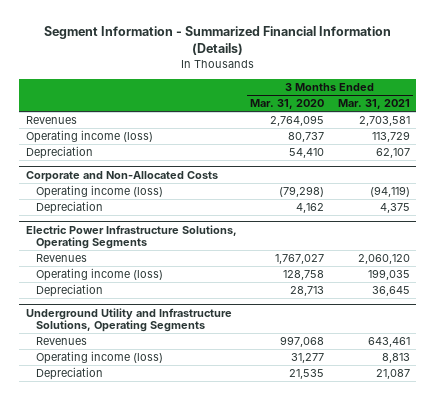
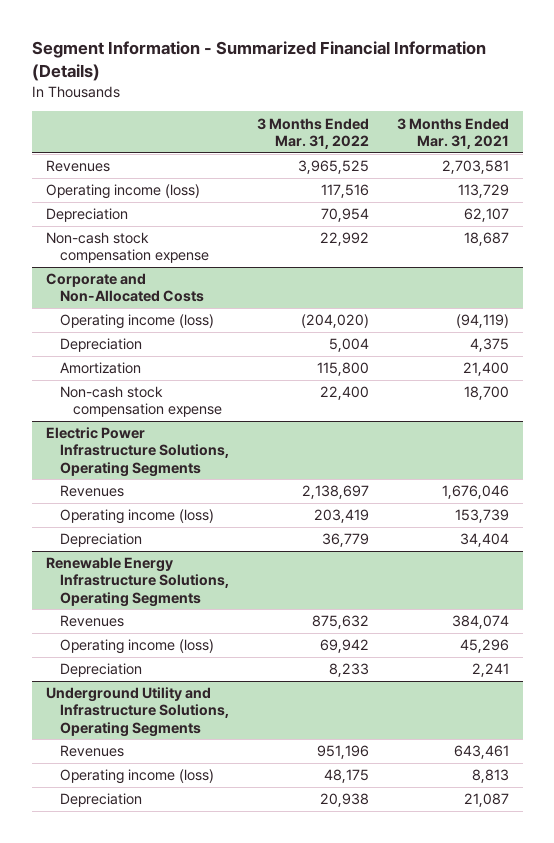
- | 3 Months Ended Mar. 31, 2020 | 3 Months Ended Mar. 31, 2021
+ | 3 Months Ended Mar. 31, 2022 | 3 Months Ended Mar. 31, 2021
+ Non-cash stock compensation expense | 22,992 | 18,687
@ Corporate and Non-Allocated Costs
+ Amortization | 115,800 | 21,400
+ Non-cash stock compensation expense | 22,400 | 18,700
@ Electric Power Infrastructure Solutions, Operating Segments
- Revenues | 1,767,027 | 2,060,120
- Operating income (loss) | 128,758 | 199,035
- Depreciation | 28,713 | 36,645
+ Revenues | 2,138,697 | 1,676,046
+ Operating income (loss) | 203,419 | 153,739
+ Depreciation | 36,779 | 34,404
+ Renewable Energy Infrastructure Solutions, Operating Segments
+ Revenues | 875,632 | 384,074
+ Operating income (loss) | 69,942 | 45,296
+ Depreciation | 8,233 | 2,241

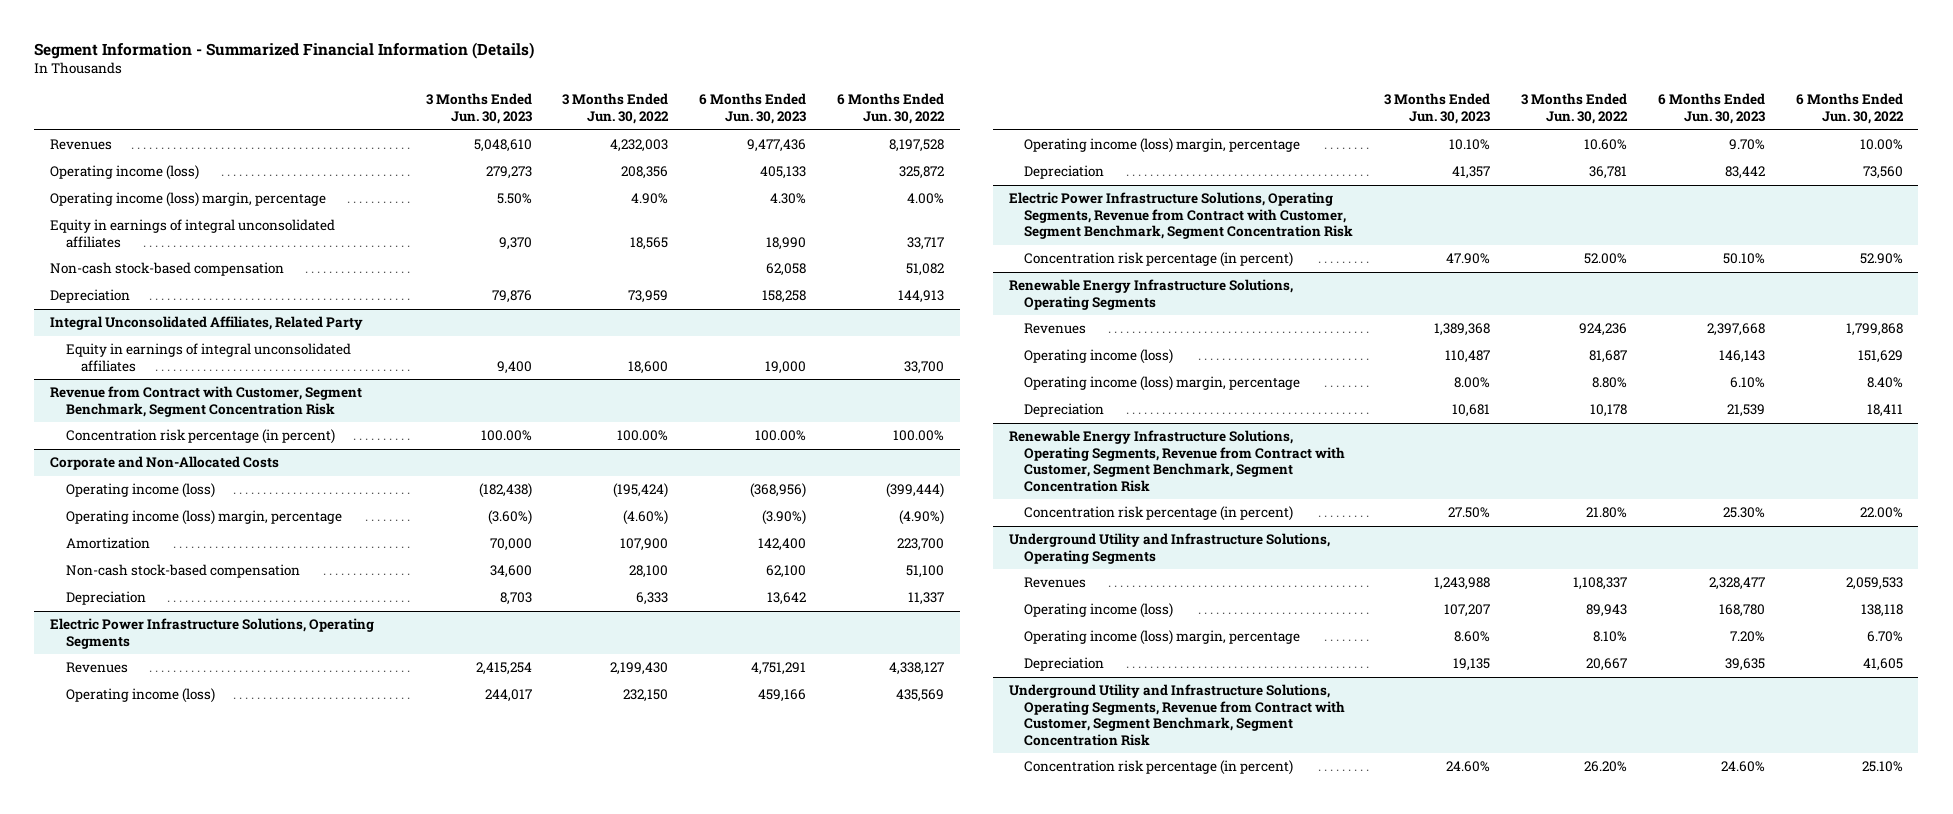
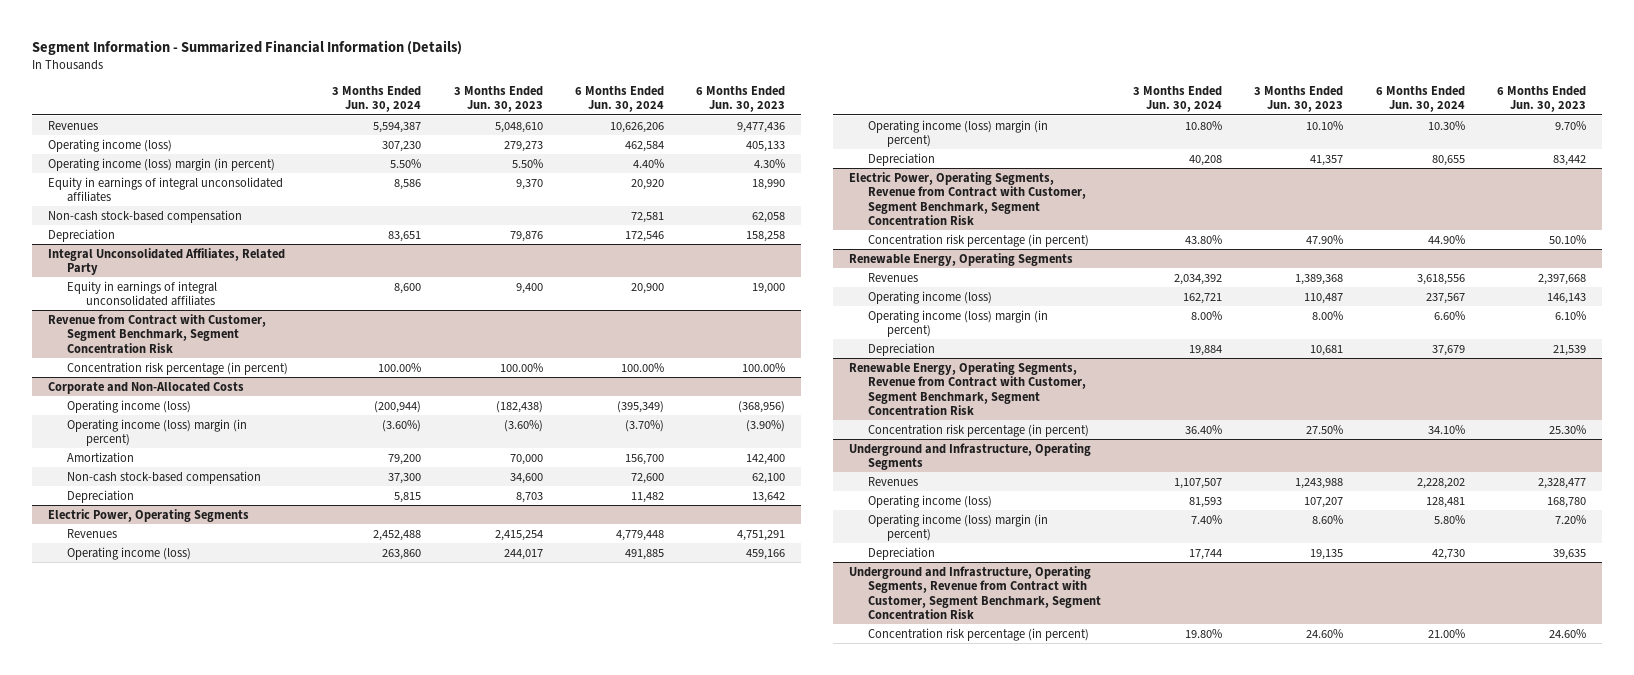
- | 3 Months Ended Jun. 30, 2023 | 3 Months Ended Jun. 30, 2022 | 6 Months Ended Jun. 30, 2023 | 6 Months Ended Jun. 30, 2022
+ | 3 Months Ended Jun. 30, 2024 | 3 Months Ended Jun. 30, 2023 | 6 Months Ended Jun. 30, 2024 | 6 Months Ended Jun. 30, 2023
- Operating income (loss) margin, percentage | 5.50% | 4.90% | 4.30% | 4.00%
+ Operating income (loss) margin (in percent) | 5.50% | 5.50% | 4.40% | 4.30%
@ Corporate and Non-Allocated Costs
- Operating income (loss) margin, percentage | (3.60%) | (4.60%) | (3.90%) | (4.90%)
+ Operating income (loss) margin (in percent) | (3.60%) | (3.60%) | (3.70%) | (3.90%)
- Electric Power Infrastructure Solutions, Operating Segments
+ Electric Power, Operating Segments
- Operating income (loss) margin, percentage | 10.10% | 10.60% | 9.70% | 10.00%
+ Operating income (loss) margin (in percent) | 10.80% | 10.10% | 10.30% | 9.70%
- Electric Power Infrastructure Solutions, Operating Segments, Revenue from Contract with Customer, Segment Benchmark, Segment Concentration Risk
+ Electric Power, Operating Segments, Revenue from Contract with Customer, Segment Benchmark, Segment Concentration Risk
- Renewable Energy Infrastructure Solutions, Operating Segments
+ Renewable Energy, Operating Segments
- Operating income (loss) margin, percentage | 8.00% | 8.80% | 6.10% | 8.40%
+ Operating income (loss) margin (in percent) | 8.00% | 8.00% | 6.60% | 6.10%
- Renewable Energy Infrastructure Solutions, Operating Segments, Revenue from Contract with Customer, Segment Benchmark, Segment Concentration Risk
+ Renewable Energy, Operating Segments, Revenue from Contract with Customer, Segment Benchmark, Segment Concentration Risk
- Underground Utility and Infrastructure Solutions, Operating Segments
+ Underground and Infrastructure, Operating Segments
- Operating income (loss) margin, percentage | 8.60% | 8.10% | 7.20% | 6.70%
+ Operating income (loss) margin (in percent) | 7.40% | 8.60% | 5.80% | 7.20%
- Underground Utility and Infrastructure Solutions, Operating Segments, Revenue from Contract with Customer, Segment Benchmark, Segment Concentration Risk
+ Underground and Infrastructure, Operating Segments, Revenue from Contract with Customer, Segment Benchmark, Segment Concentration Risk

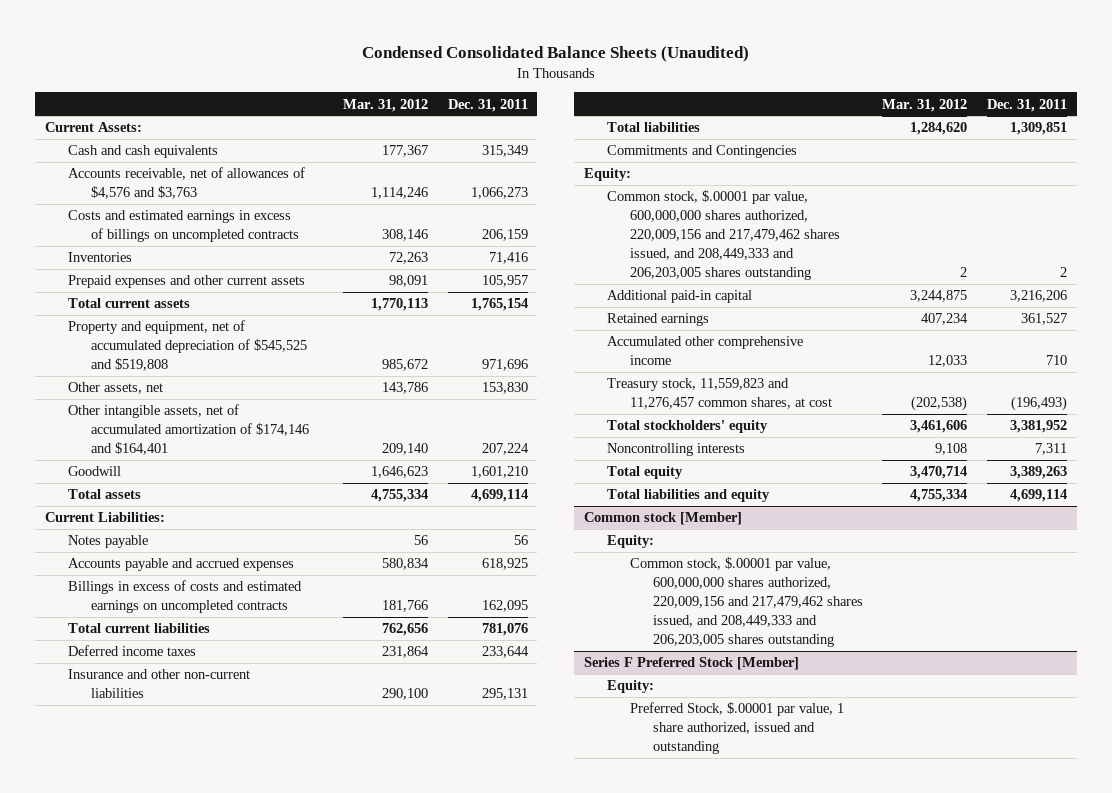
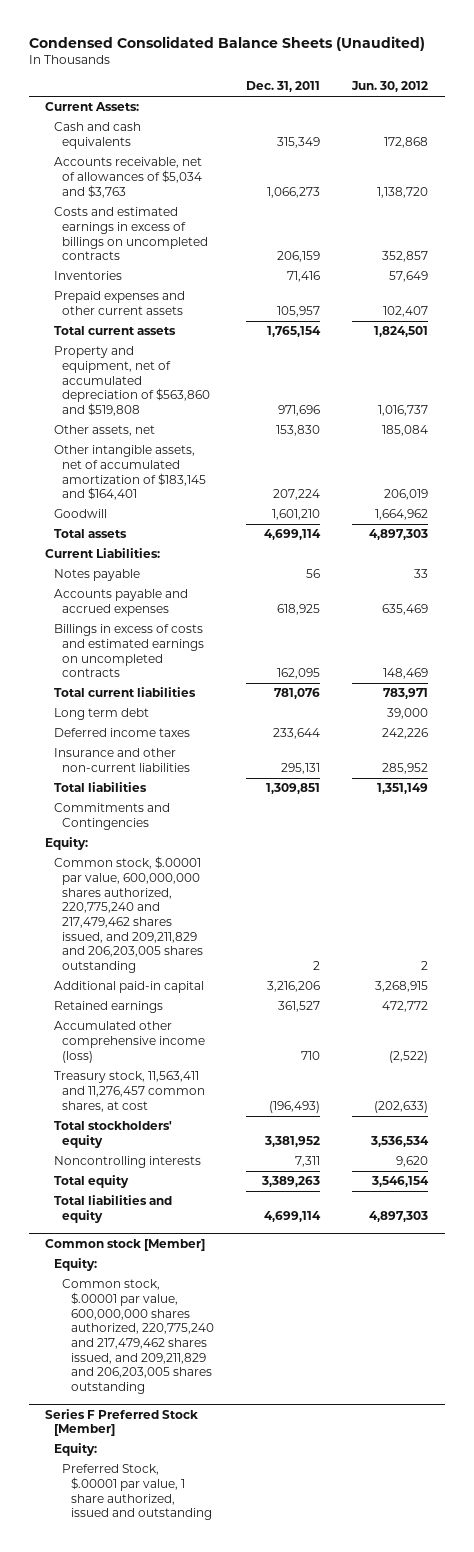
- | Mar. 31, 2012 | Dec. 31, 2011
+ | Dec. 31, 2011 | Jun. 30, 2012
- Accounts receivable, net of allowances of $4,576 and $3,763 | 1,114,246 | 1,066,273
+ Accounts receivable, net of allowances of $5,034 and $3,763 | 1,066,273 | 1,138,720
- Property and equipment, net of accumulated depreciation of $545,525 and $519,808 | 985,672 | 971,696
+ Property and equipment, net of accumulated depreciation of $563,860 and $519,808 | 971,696 | 1,016,737
- Other intangible assets, net of accumulated amortization of $174,146 and $164,401 | 209,140 | 207,224
+ Other intangible assets, net of accumulated amortization of $183,145 and $164,401 | 207,224 | 206,019
+ Long term debt | | 39,000
- Common stock, $.00001 par value, 600,000,000 shares authorized, 220,009,156 and 217,479,462 shares issued, and 208,449,333 and 206,203,005 shares outstanding | 2 | 2
+ Common stock, $.00001 par value, 600,000,000 shares authorized, 220,775,240 and 217,479,462 shares issued, and 209,211,829 and 206,203,005 shares outstanding | 2 | 2
- Accumulated other comprehensive income | 12,033 | 710
- Treasury stock, 11,559,823 and 11,276,457 common shares, at cost | (202,538) | (196,493)
+ Accumulated other comprehensive income (loss) | 710 | (2,522)
+ Treasury stock, 11,563,411 and 11,276,457 common shares, at cost | (196,493) | (202,633)
@ Common stock [Member]
- Common stock, $.00001 par value, 600,000,000 shares authorized, 220,009,156 and 217,479,462 shares issued, and 208,449,333 and 206,203,005 shares outstanding
+ Common stock, $.00001 par value, 600,000,000 shares authorized, 220,775,240 and 217,479,462 shares issued, and 209,211,829 and 206,203,005 shares outstanding

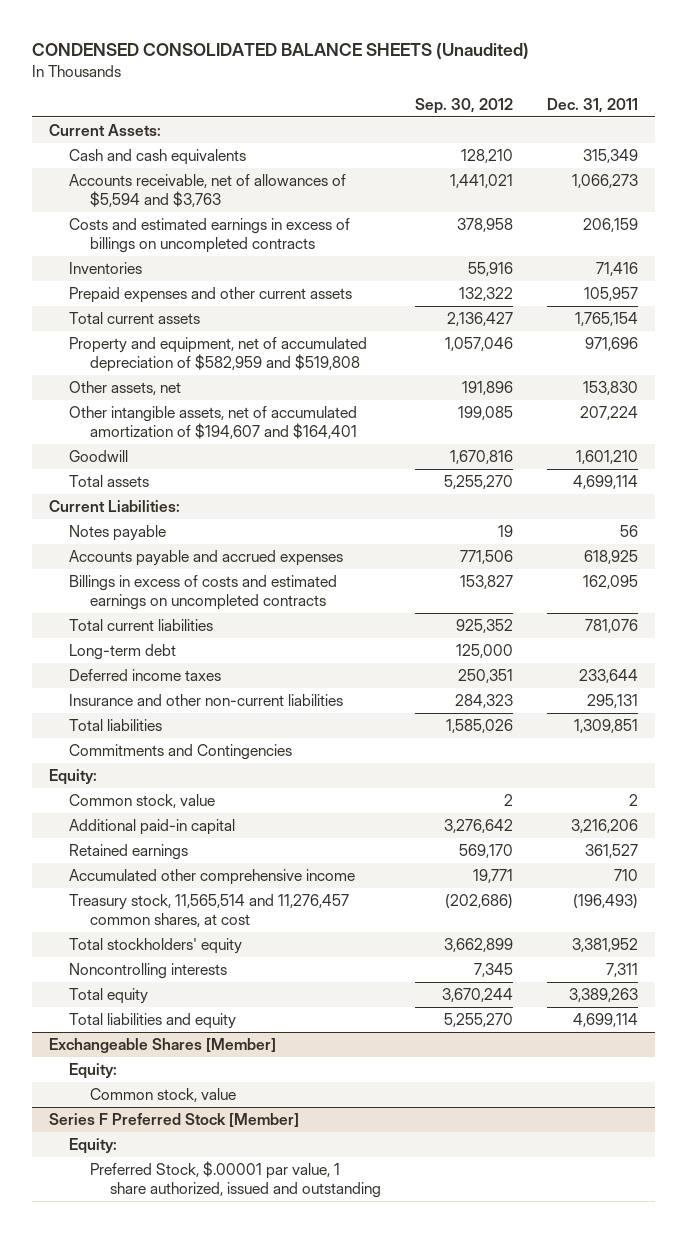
- Condensed Consolidated Balance Sheets (Unaudited)
+ CONDENSED CONSOLIDATED BALANCE SHEETS (Unaudited)
- | Dec. 31, 2011 | Jun. 30, 2012
+ | Sep. 30, 2012 | Dec. 31, 2011
- Accounts receivable, net of allowances of $5,034 and $3,763 | 1,066,273 | 1,138,720
+ Accounts receivable, net of allowances of $5,594 and $3,763 | 1,441,021 | 1,066,273
- Property and equipment, net of accumulated depreciation of $563,860 and $519,808 | 971,696 | 1,016,737
+ Property and equipment, net of accumulated depreciation of $582,959 and $519,808 | 1,057,046 | 971,696
- Other intangible assets, net of accumulated amortization of $183,145 and $164,401 | 207,224 | 206,019
+ Other intangible assets, net of accumulated amortization of $194,607 and $164,401 | 199,085 | 207,224
- Long term debt | | 39,000
+ Long-term debt | 125,000 |
- Common stock, $.00001 par value, 600,000,000 shares authorized, 220,775,240 and 217,479,462 shares issued, and 209,211,829 and 206,203,005 shares outstanding | 2 | 2
+ Common stock, value | 2 | 2
- Accumulated other comprehensive income (loss) | 710 | (2,522)
- Treasury stock, 11,563,411 and 11,276,457 common shares, at cost | (196,493) | (202,633)
+ Accumulated other comprehensive income | 19,771 | 710
+ Treasury stock, 11,565,514 and 11,276,457 common shares, at cost | (202,686) | (196,493)
- Common stock [Member]
+ Exchangeable Shares [Member]
- Common stock, $.00001 par value, 600,000,000 shares authorized, 220,775,240 and 217,479,462 shares issued, and 209,211,829 and 206,203,005 shares outstanding
+ Common stock, value

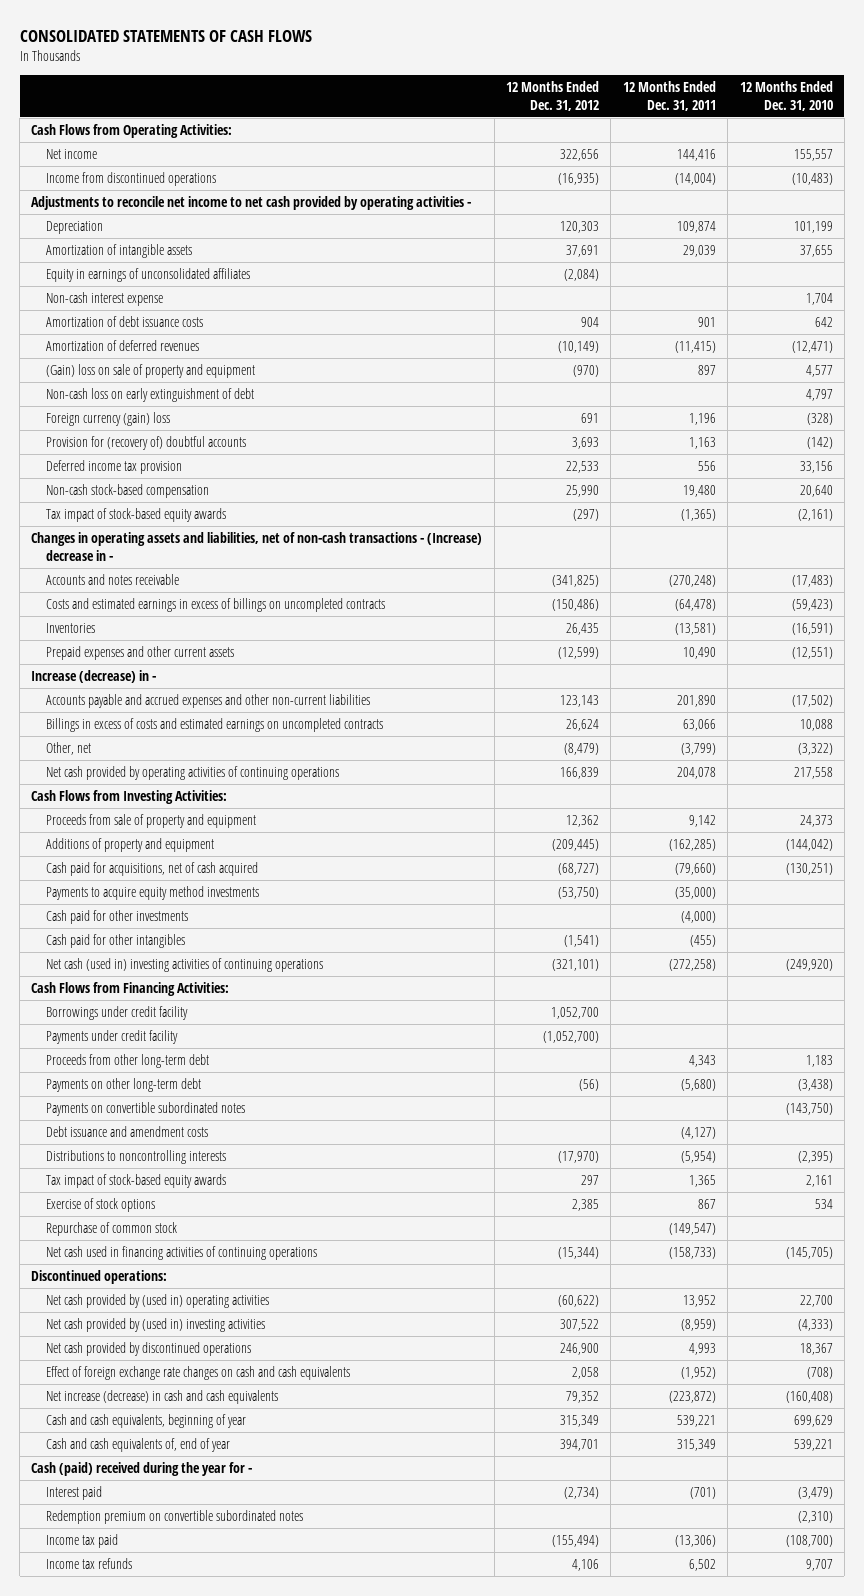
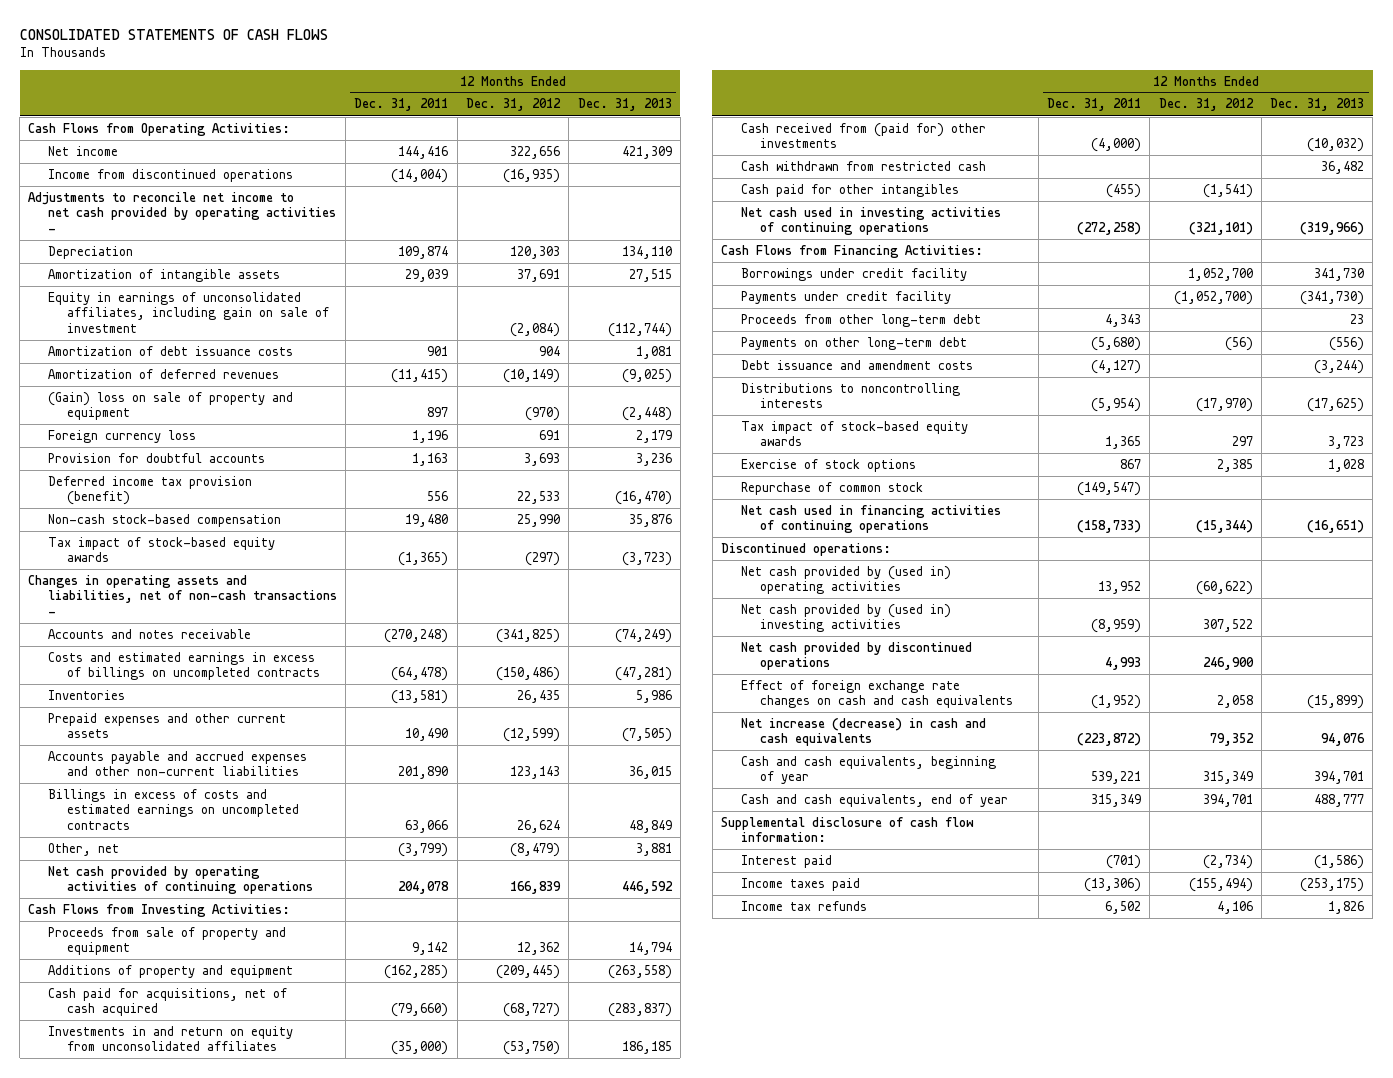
- | 12 Months Ended Dec. 31, 2012 | 12 Months Ended Dec. 31, 2011 | 12 Months Ended Dec. 31, 2010
+ | 12 Months Ended Dec. 31, 2011 | 12 Months Ended Dec. 31, 2012 | 12 Months Ended Dec. 31, 2013
- Equity in earnings of unconsolidated affiliates | (2,084) | |
- Non-cash interest expense | | | 1,704
+ Equity in earnings of unconsolidated affiliates, including gain on sale of investment | | (2,084) | (112,744)
- Non-cash loss on early extinguishment of debt | | | 4,797
- Foreign currency (gain) loss | 691 | 1,196 | (328)
- Provision for (recovery of) doubtful accounts | 3,693 | 1,163 | (142)
- Deferred income tax provision | 22,533 | 556 | 33,156
+ Foreign currency loss | 1,196 | 691 | 2,179
+ Provision for doubtful accounts | 1,163 | 3,693 | 3,236
+ Deferred income tax provision (benefit) | 556 | 22,533 | (16,470)
- Changes in operating assets and liabilities, net of non-cash transactions - (Increase) decrease in -
+ Changes in operating assets and liabilities, net of non-cash transactions -
- Increase (decrease) in -
- Payments to acquire equity method investments | (53,750) | (35,000) |
- Cash paid for other investments | | (4,000) |
+ Investments in and return on equity from unconsolidated affiliates | (35,000) | (53,750) | 186,185
+ Cash received from (paid for) other investments | (4,000) | | (10,032)
+ Cash withdrawn from restricted cash | | | 36,482
- Net cash (used in) investing activities of continuing operations | (321,101) | (272,258) | (249,920)
+ Net cash used in investing activities of continuing operations | (272,258) | (321,101) | (319,966)
- Payments on convertible subordinated notes | | | (143,750)
- Cash and cash equivalents of, end of year | 394,701 | 315,349 | 539,221
- Cash (paid) received during the year for -
+ Cash and cash equivalents, end of year | 315,349 | 394,701 | 488,777
+ Supplemental disclosure of cash flow information:
- Redemption premium on convertible subordinated notes | | | (2,310)
- Income tax paid | (155,494) | (13,306) | (108,700)
+ Income taxes paid | (13,306) | (155,494) | (253,175)

